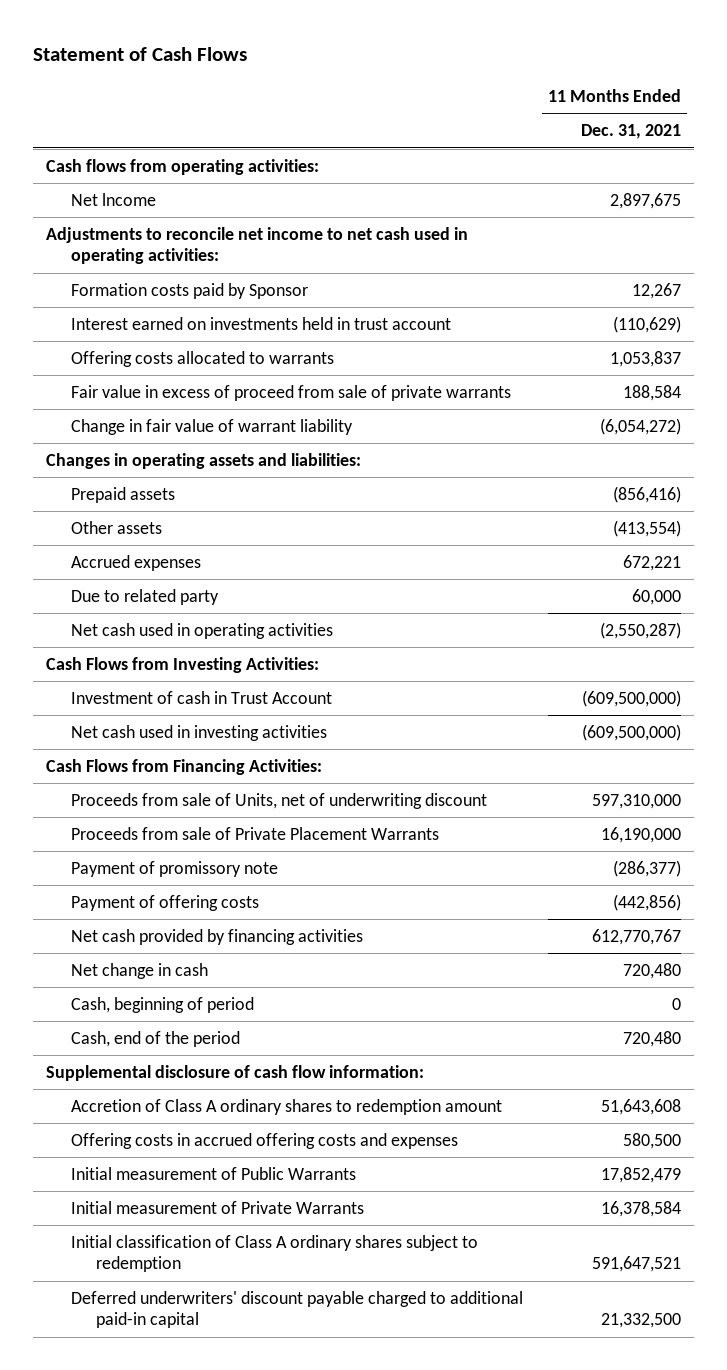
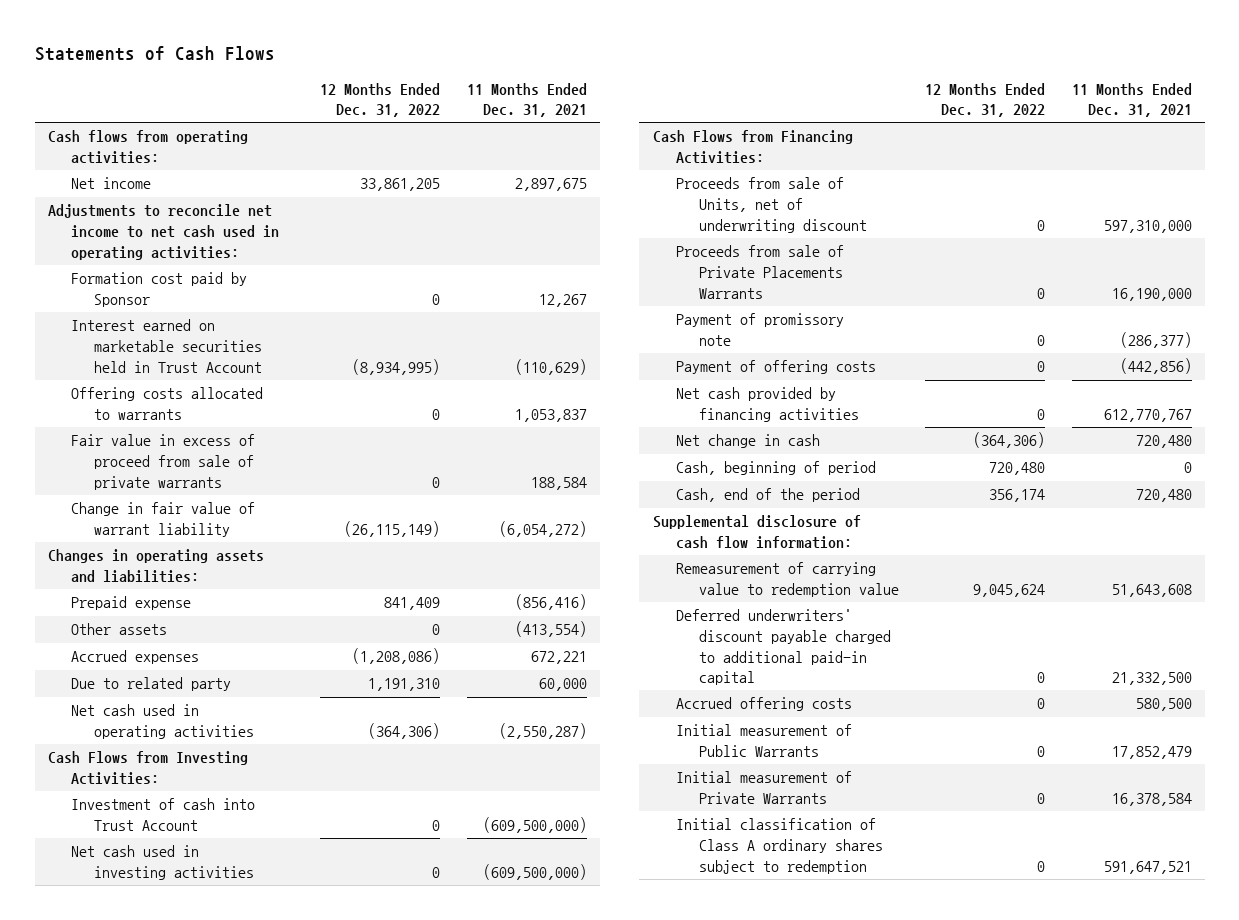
- Statement of Cash Flows
+ Statements of Cash Flows
- | 11 Months Ended Dec. 31, 2021
+ | 12 Months Ended Dec. 31, 2022 | 11 Months Ended Dec. 31, 2021
- Net lncome | 2,897,675
+ Net income | 33,861,205 | 2,897,675
- Formation costs paid by Sponsor | 12,267
- Interest earned on investments held in trust account | (110,629)
+ Formation cost paid by Sponsor | 0 | 12,267
+ Interest earned on marketable securities held in Trust Account | (8,934,995) | (110,629)
- Prepaid assets | (856,416)
+ Prepaid expense | 841,409 | (856,416)
- Investment of cash in Trust Account | (609,500,000)
+ Investment of cash into Trust Account | 0 | (609,500,000)
- Proceeds from sale of Private Placement Warrants | 16,190,000
+ Proceeds from sale of Private Placements Warrants | 0 | 16,190,000
- Accretion of Class A ordinary shares to redemption amount | 51,643,608
- Offering costs in accrued offering costs and expenses | 580,500
+ Remeasurement of carrying value to redemption value | 9,045,624 | 51,643,608
moved up: Deferred underwriters' discount payable charged to additional paid-in capital | 0 | 21,332,500
+ Accrued offering costs | 0 | 580,500

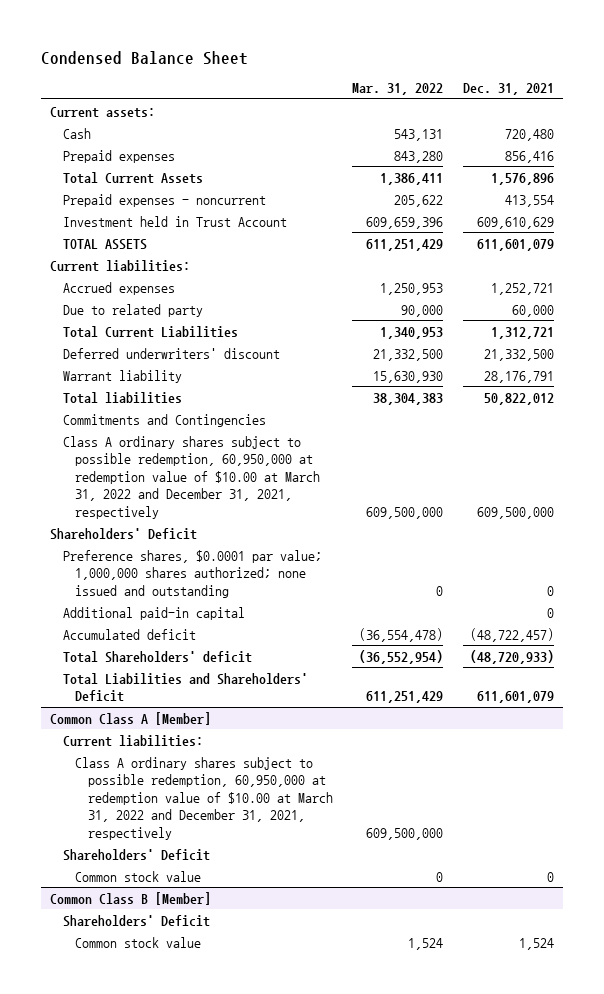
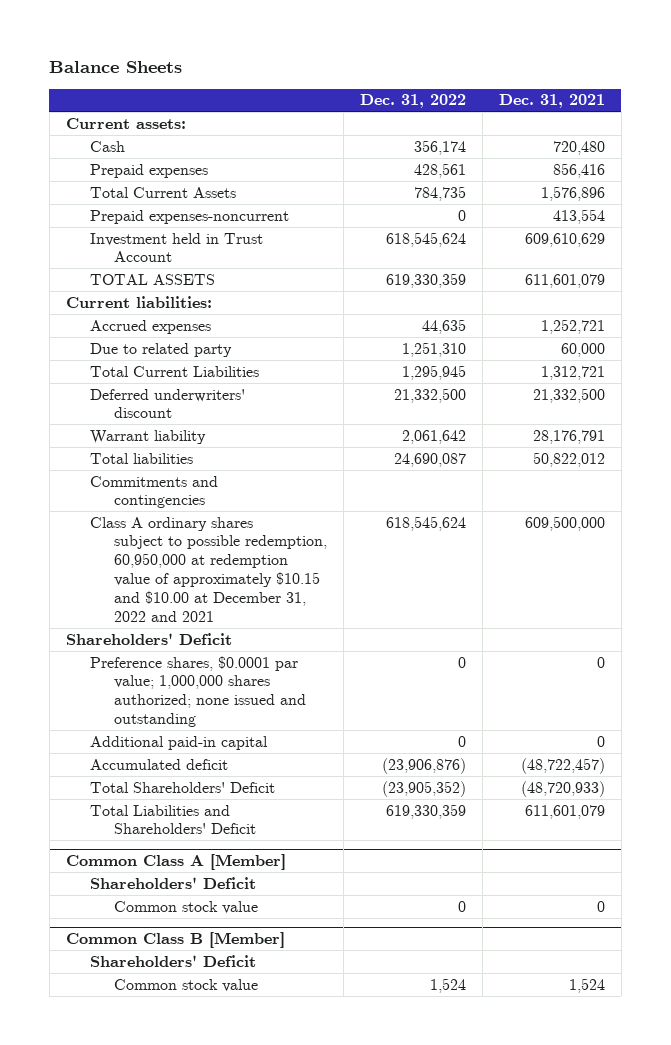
- Condensed Balance Sheet
+ Balance Sheets
- | Mar. 31, 2022 | Dec. 31, 2021
+ | Dec. 31, 2022 | Dec. 31, 2021
- Prepaid expenses - noncurrent | 205,622 | 413,554
+ Prepaid expenses-noncurrent | 0 | 413,554
- Commitments and Contingencies
- Class A ordinary shares subject to possible redemption, 60,950,000 at redemption value of $10.00 at March 31, 2022 and December 31, 2021, respectively | 609,500,000 | 609,500,000
+ Commitments and contingencies
+ Class A ordinary shares subject to possible redemption, 60,950,000 at redemption value of approximately $10.15 and $10.00 at December 31, 2022 and 2021 | 618,545,624 | 609,500,000
- Total Shareholders' deficit | (36,552,954) | (48,720,933)
+ Total Shareholders' Deficit | (23,905,352) | (48,720,933)
@ Common Class A [Member]
- Current liabilities:
- Class A ordinary shares subject to possible redemption, 60,950,000 at redemption value of $10.00 at March 31, 2022 and December 31, 2021, respectively | 609,500,000 |

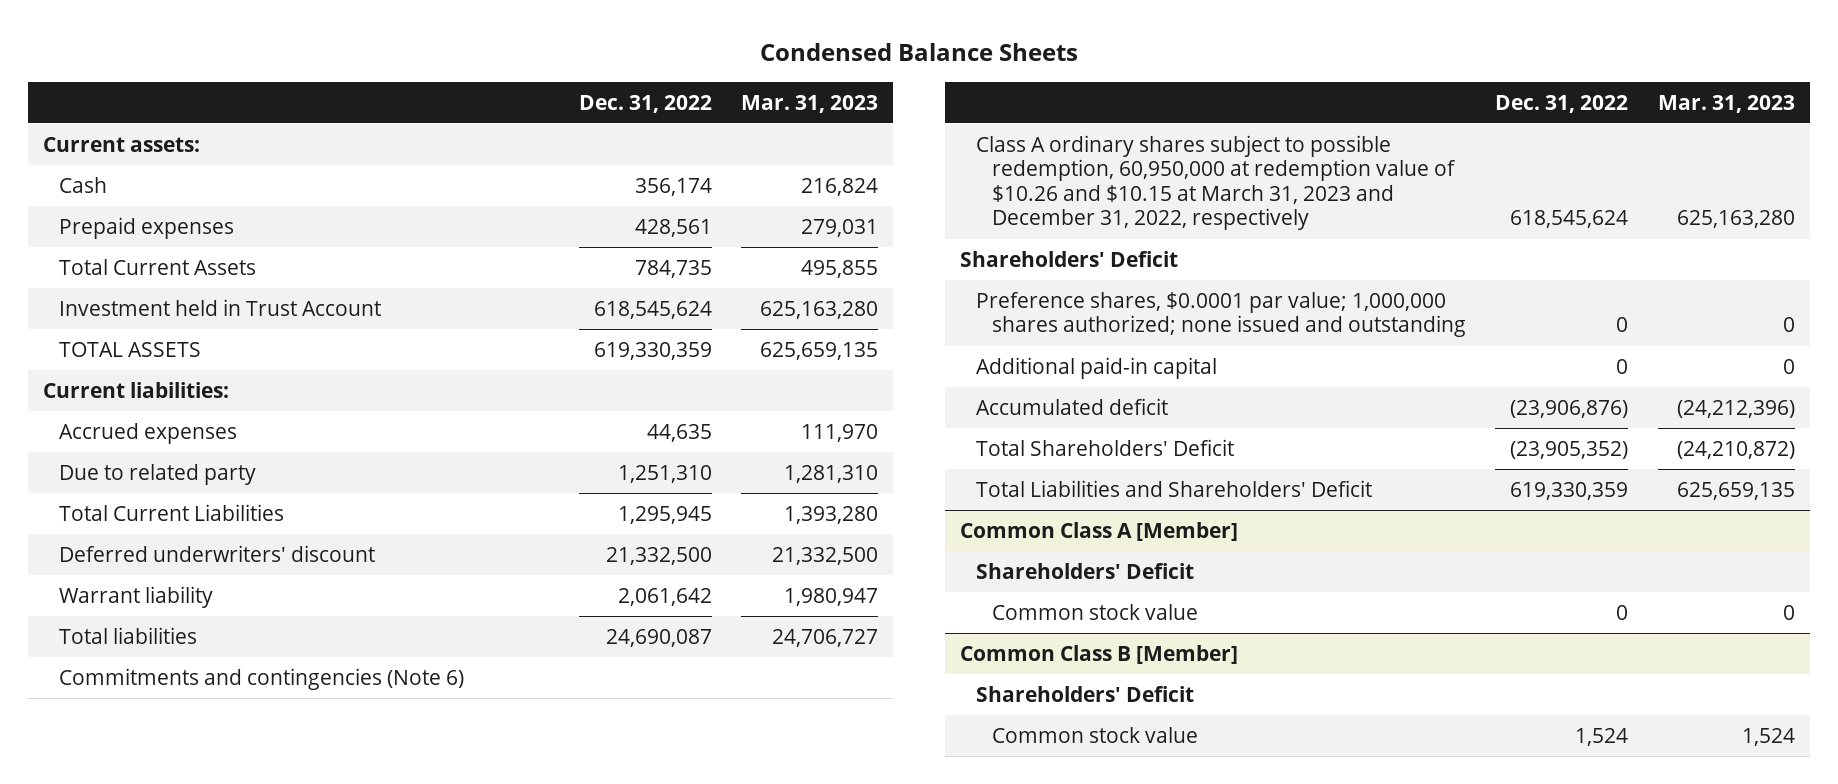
- Balance Sheets
+ Condensed Balance Sheets
- | Dec. 31, 2022 | Dec. 31, 2021
+ | Dec. 31, 2022 | Mar. 31, 2023
- Prepaid expenses-noncurrent | 0 | 413,554
- Commitments and contingencies
- Class A ordinary shares subject to possible redemption, 60,950,000 at redemption value of approximately $10.15 and $10.00 at December 31, 2022 and 2021 | 618,545,624 | 609,500,000
+ Commitments and contingencies (Note 6)
+ Class A ordinary shares subject to possible redemption, 60,950,000 at redemption value of $10.26 and $10.15 at March 31, 2023 and December 31, 2022, respectively | 618,545,624 | 625,163,280

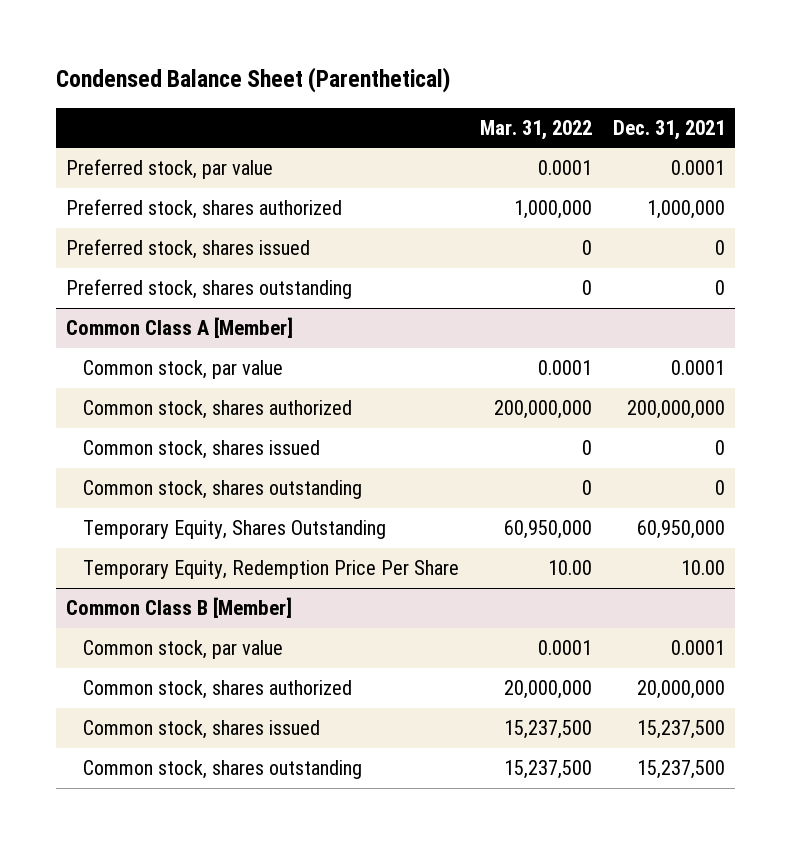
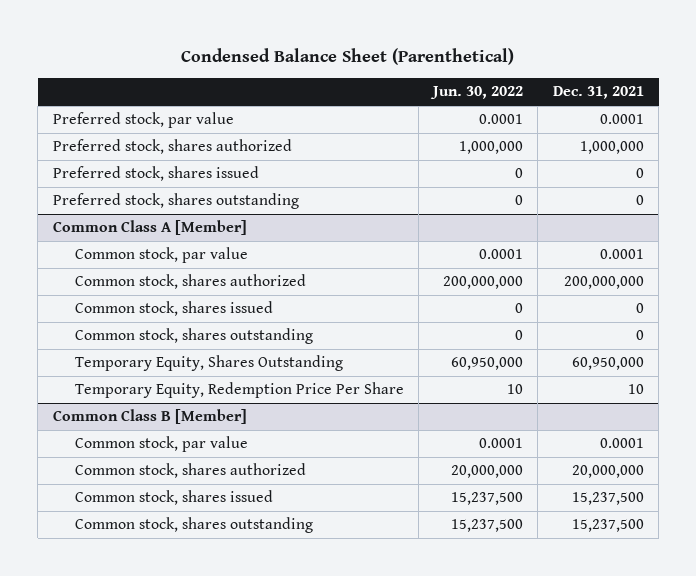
- | Mar. 31, 2022 | Dec. 31, 2021
+ | Jun. 30, 2022 | Dec. 31, 2021
@ Common Class A [Member]
- Temporary Equity, Redemption Price Per Share | 10.00 | 10.00
+ Temporary Equity, Redemption Price Per Share | 10 | 10

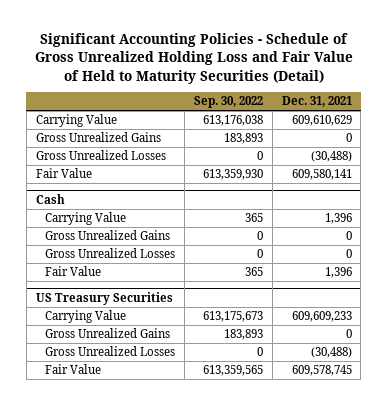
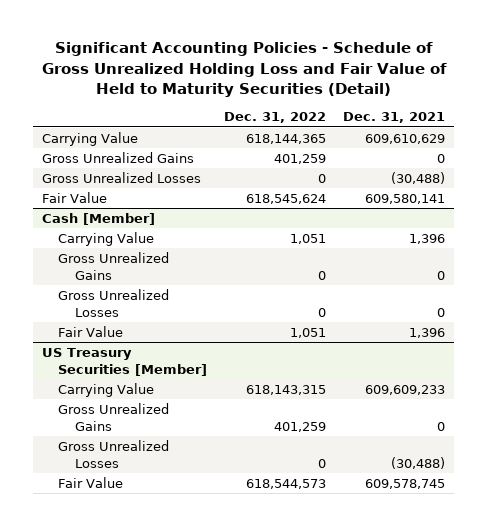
- | Sep. 30, 2022 | Dec. 31, 2021
+ | Dec. 31, 2022 | Dec. 31, 2021
- Cash
+ Cash [Member]
- US Treasury Securities
+ US Treasury Securities [Member]

